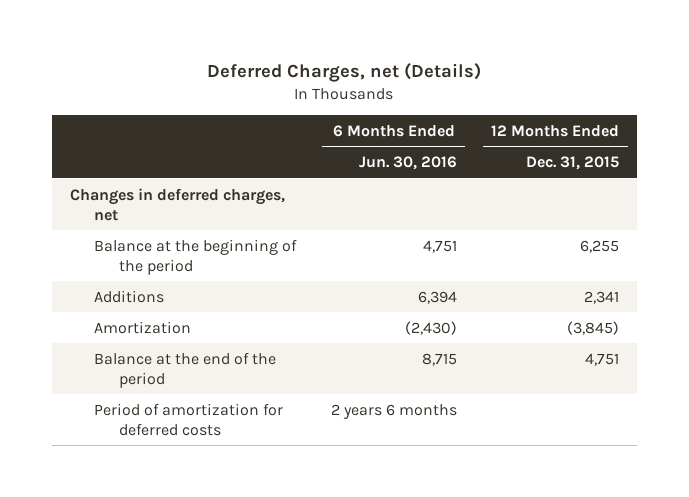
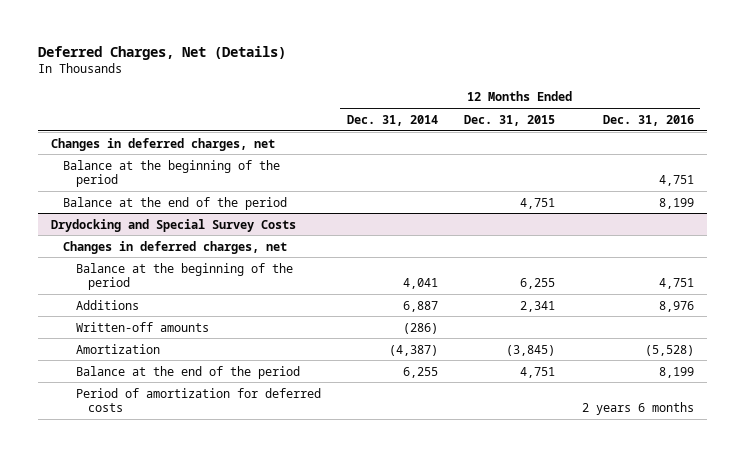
- Deferred Charges, net (Details)
+ Deferred Charges, Net (Details)
- | 6 Months Ended Jun. 30, 2016 | 12 Months Ended Dec. 31, 2015
+ | 12 Months Ended Dec. 31, 2014 | 12 Months Ended Dec. 31, 2015 | 12 Months Ended Dec. 31, 2016
+ Balance at the beginning of the period | | | 4,751
+ Balance at the end of the period | | 4,751 | 8,199
+ Drydocking and Special Survey Costs
+ Changes in deferred charges, net
+ Written-off amounts | (286) | |

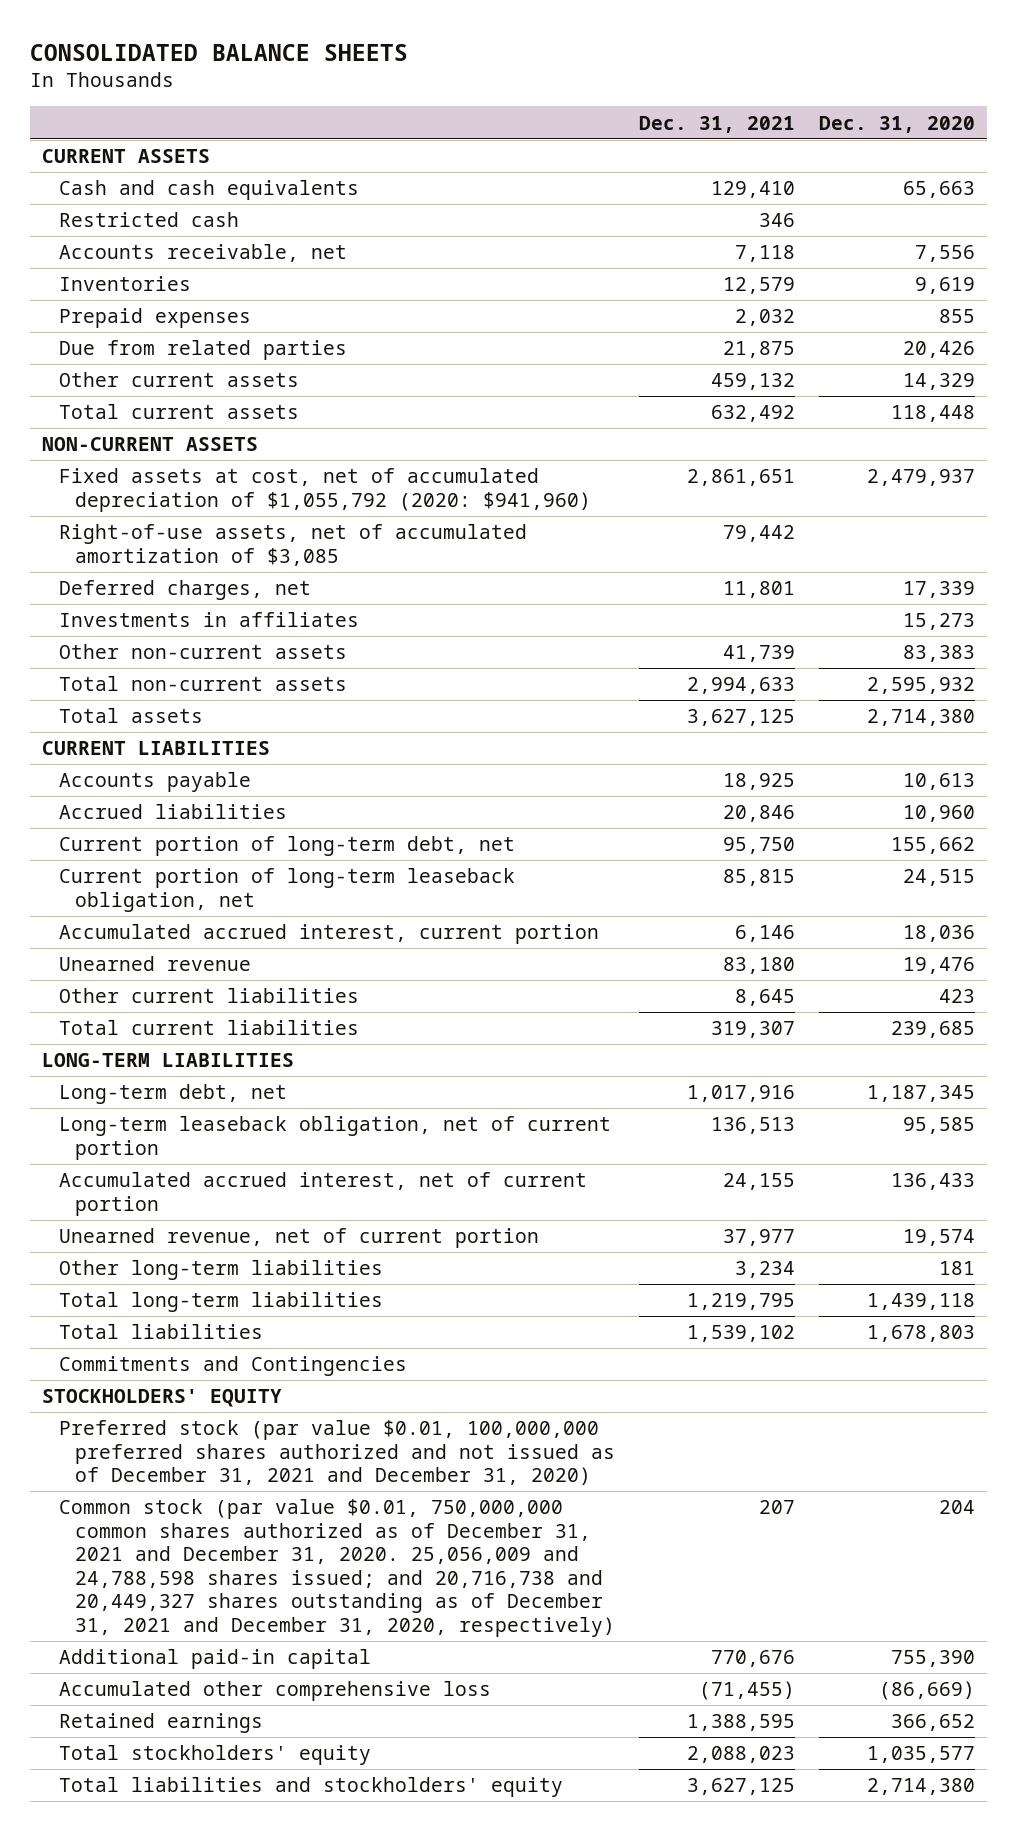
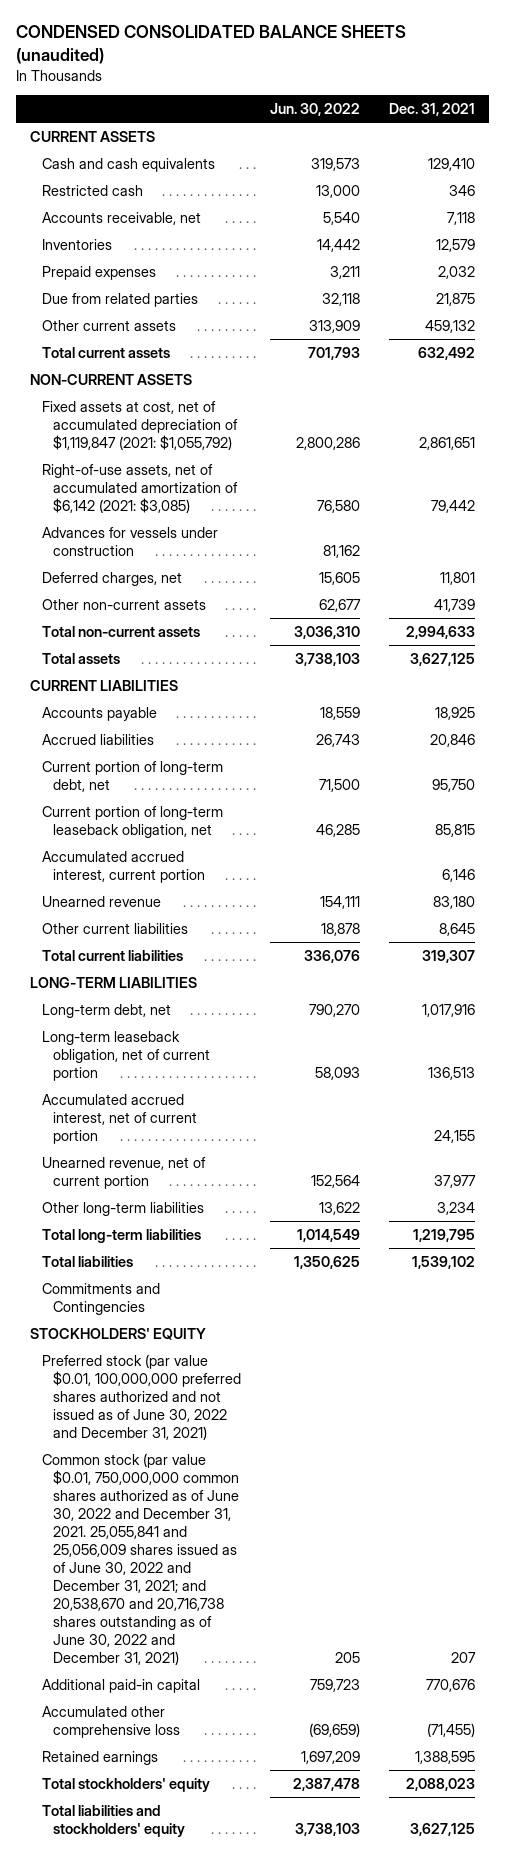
- CONSOLIDATED BALANCE SHEETS
+ CONDENSED CONSOLIDATED BALANCE SHEETS (unaudited)
- | Dec. 31, 2021 | Dec. 31, 2020
+ | Jun. 30, 2022 | Dec. 31, 2021
- Fixed assets at cost, net of accumulated depreciation of $1,055,792 (2020: $941,960) | 2,861,651 | 2,479,937
- Right-of-use assets, net of accumulated amortization of $3,085 | 79,442 |
+ Fixed assets at cost, net of accumulated depreciation of $1,119,847 (2021: $1,055,792) | 2,800,286 | 2,861,651
+ Right-of-use assets, net of accumulated amortization of $6,142 (2021: $3,085) | 76,580 | 79,442
+ Advances for vessels under construction | 81,162 |
- Investments in affiliates | | 15,273
- Preferred stock (par value $0.01, 100,000,000 preferred shares authorized and not issued as of December 31, 2021 and December 31, 2020)
- Common stock (par value $0.01, 750,000,000 common shares authorized as of December 31, 2021 and December 31, 2020. 25,056,009 and 24,788,598 shares issued; and 20,716,738 and 20,449,327 shares outstanding as of December 31, 2021 and December 31, 2020, respectively) | 207 | 204
+ Preferred stock (par value $0.01, 100,000,000 preferred shares authorized and not issued as of June 30, 2022 and December 31, 2021)
+ Common stock (par value $0.01, 750,000,000 common shares authorized as of June 30, 2022 and December 31, 2021. 25,055,841 and 25,056,009 shares issued as of June 30, 2022 and December 31, 2021; and 20,538,670 and 20,716,738 shares outstanding as of June 30, 2022 and December 31, 2021) | 205 | 207

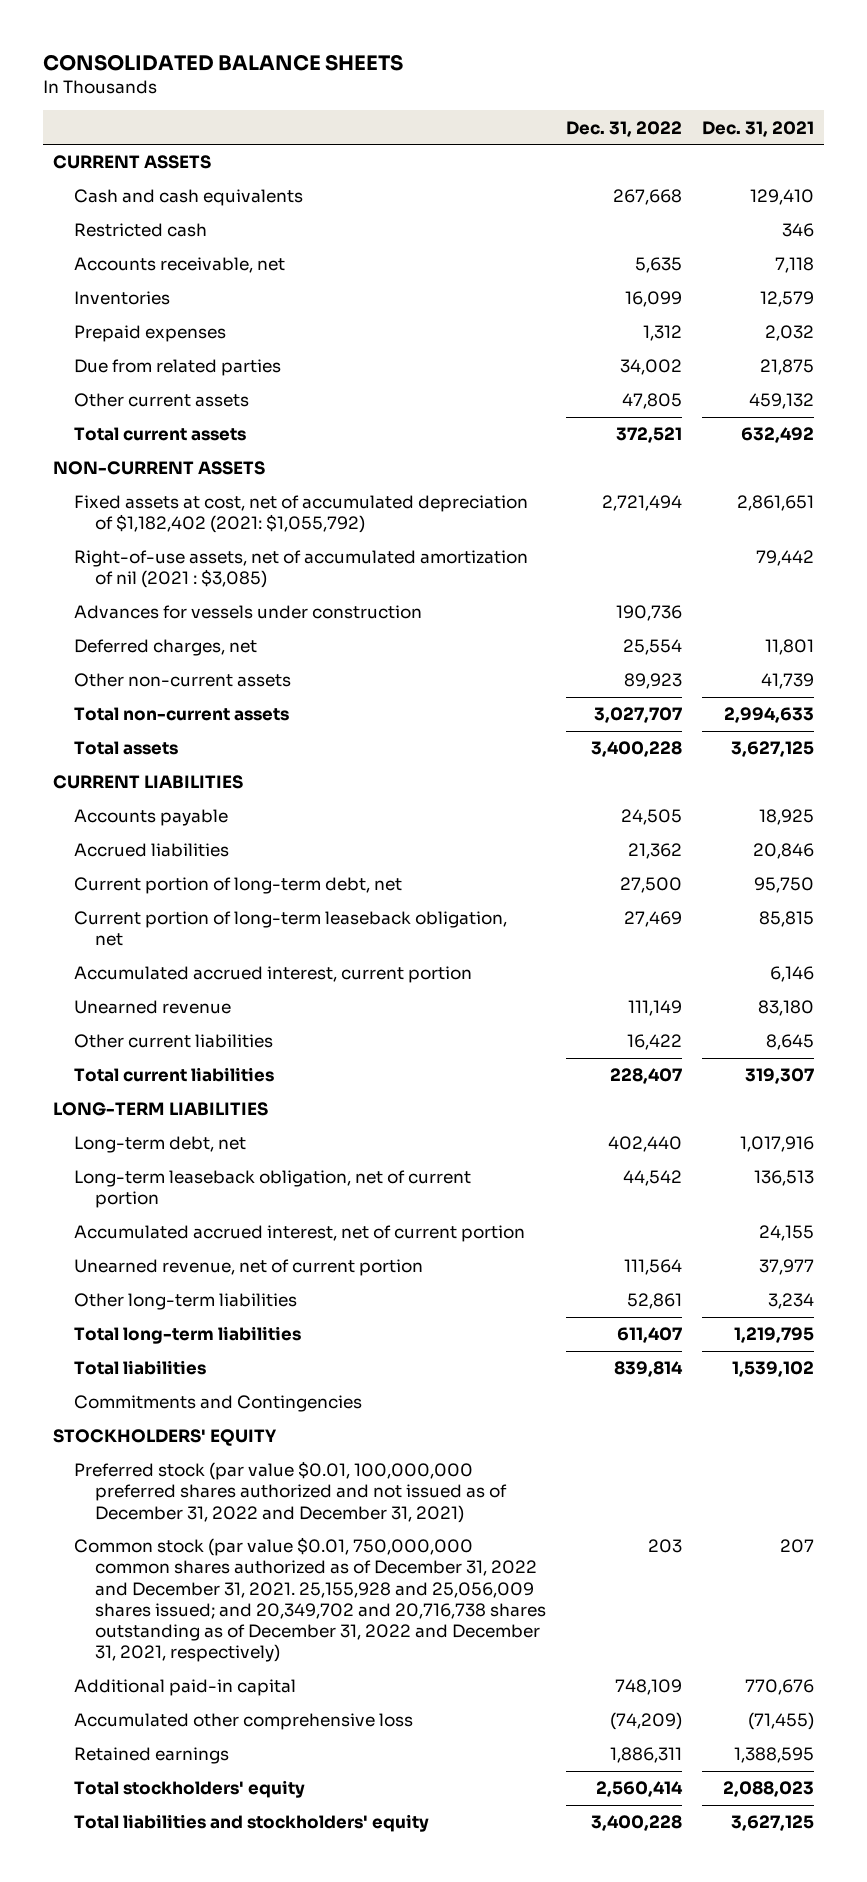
- CONDENSED CONSOLIDATED BALANCE SHEETS (unaudited)
+ CONSOLIDATED BALANCE SHEETS
- | Jun. 30, 2022 | Dec. 31, 2021
+ | Dec. 31, 2022 | Dec. 31, 2021
- Fixed assets at cost, net of accumulated depreciation of $1,119,847 (2021: $1,055,792) | 2,800,286 | 2,861,651
- Right-of-use assets, net of accumulated amortization of $6,142 (2021: $3,085) | 76,580 | 79,442
+ Fixed assets at cost, net of accumulated depreciation of $1,182,402 (2021: $1,055,792) | 2,721,494 | 2,861,651
+ Right-of-use assets, net of accumulated amortization of nil (2021 : $3,085) | | 79,442
- Preferred stock (par value $0.01, 100,000,000 preferred shares authorized and not issued as of June 30, 2022 and December 31, 2021)
- Common stock (par value $0.01, 750,000,000 common shares authorized as of June 30, 2022 and December 31, 2021. 25,055,841 and 25,056,009 shares issued as of June 30, 2022 and December 31, 2021; and 20,538,670 and 20,716,738 shares outstanding as of June 30, 2022 and December 31, 2021) | 205 | 207
+ Preferred stock (par value $0.01, 100,000,000 preferred shares authorized and not issued as of December 31, 2022 and December 31, 2021)
+ Common stock (par value $0.01, 750,000,000 common shares authorized as of December 31, 2022 and December 31, 2021. 25,155,928 and 25,056,009 shares issued; and 20,349,702 and 20,716,738 shares outstanding as of December 31, 2022 and December 31, 2021, respectively) | 203 | 207

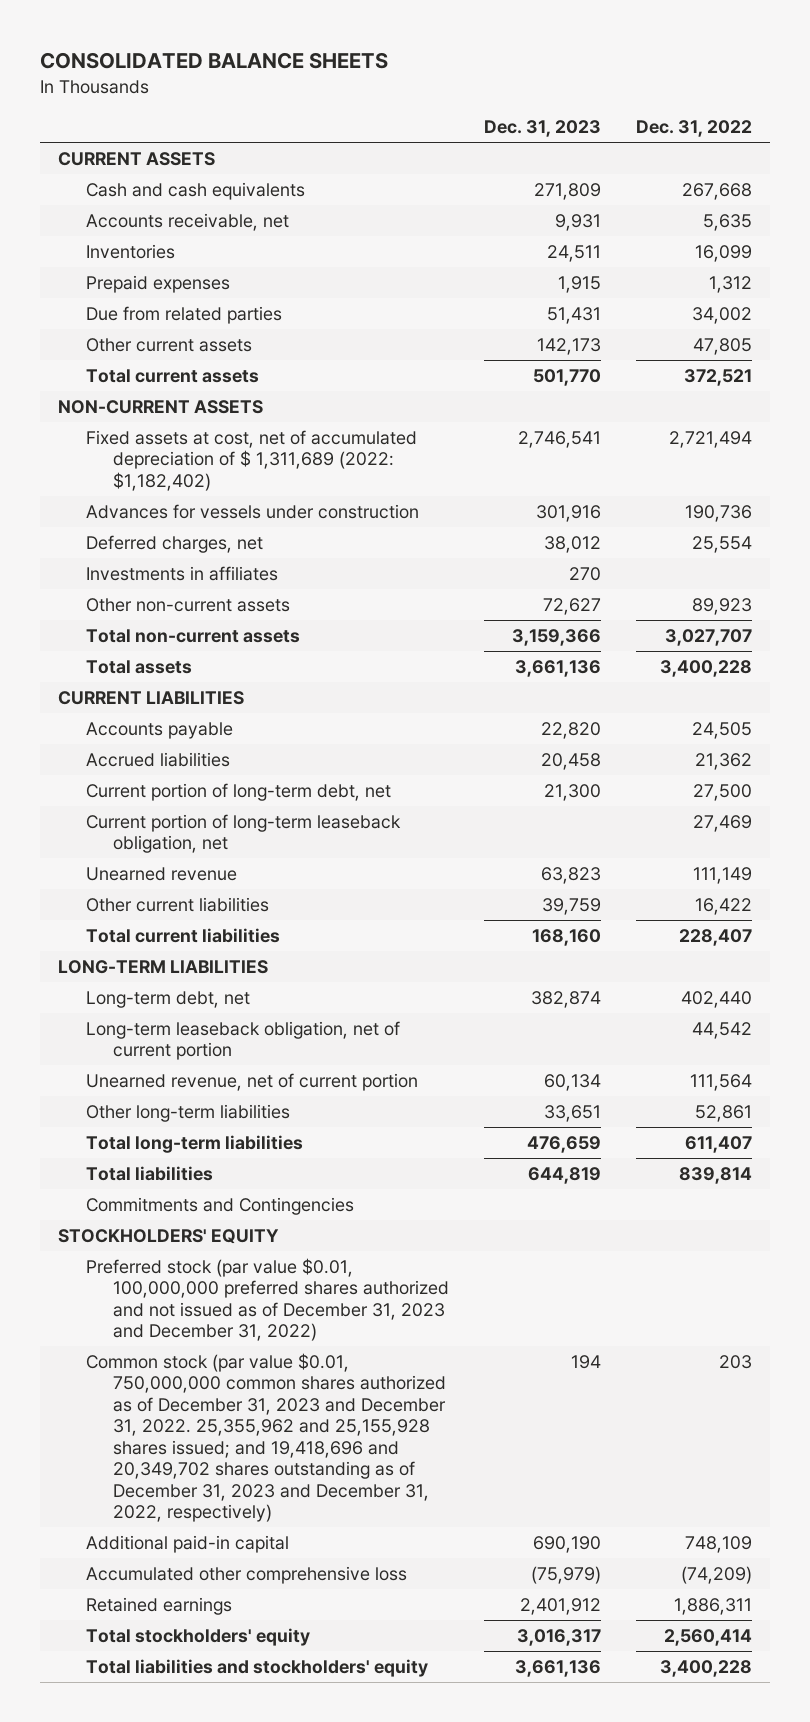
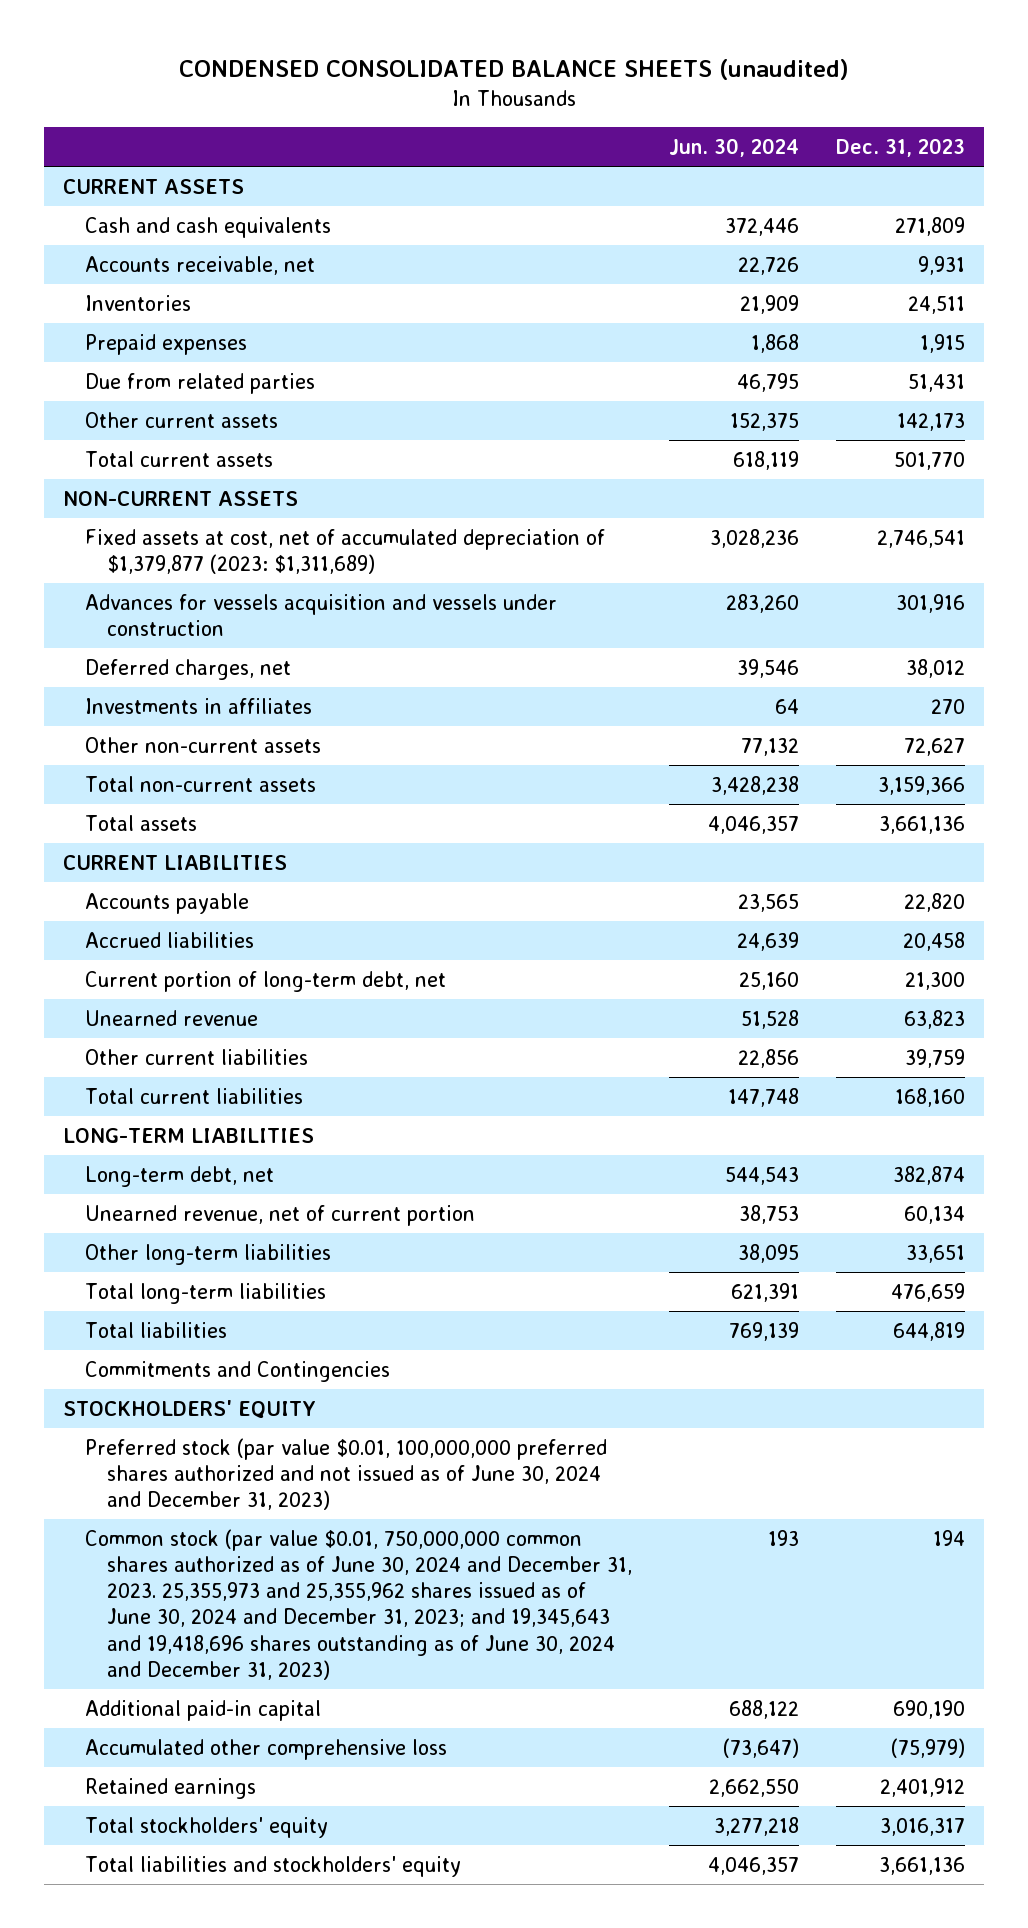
- CONSOLIDATED BALANCE SHEETS
+ CONDENSED CONSOLIDATED BALANCE SHEETS (unaudited)
- | Dec. 31, 2023 | Dec. 31, 2022
+ | Jun. 30, 2024 | Dec. 31, 2023
- Fixed assets at cost, net of accumulated depreciation of $ 1,311,689 (2022: $1,182,402) | 2,746,541 | 2,721,494
- Advances for vessels under construction | 301,916 | 190,736
+ Fixed assets at cost, net of accumulated depreciation of $1,379,877 (2023: $1,311,689) | 3,028,236 | 2,746,541
+ Advances for vessels acquisition and vessels under construction | 283,260 | 301,916
- Current portion of long-term leaseback obligation, net | | 27,469
- Long-term leaseback obligation, net of current portion | | 44,542
- Preferred stock (par value $0.01, 100,000,000 preferred shares authorized and not issued as of December 31, 2023 and December 31, 2022)
- Common stock (par value $0.01, 750,000,000 common shares authorized as of December 31, 2023 and December 31, 2022. 25,355,962 and 25,155,928 shares issued; and 19,418,696 and 20,349,702 shares outstanding as of December 31, 2023 and December 31, 2022, respectively) | 194 | 203
+ Preferred stock (par value $0.01, 100,000,000 preferred shares authorized and not issued as of June 30, 2024 and December 31, 2023)
+ Common stock (par value $0.01, 750,000,000 common shares authorized as of June 30, 2024 and December 31, 2023. 25,355,973 and 25,355,962 shares issued as of June 30, 2024 and December 31, 2023; and 19,345,643 and 19,418,696 shares outstanding as of June 30, 2024 and December 31, 2023) | 193 | 194

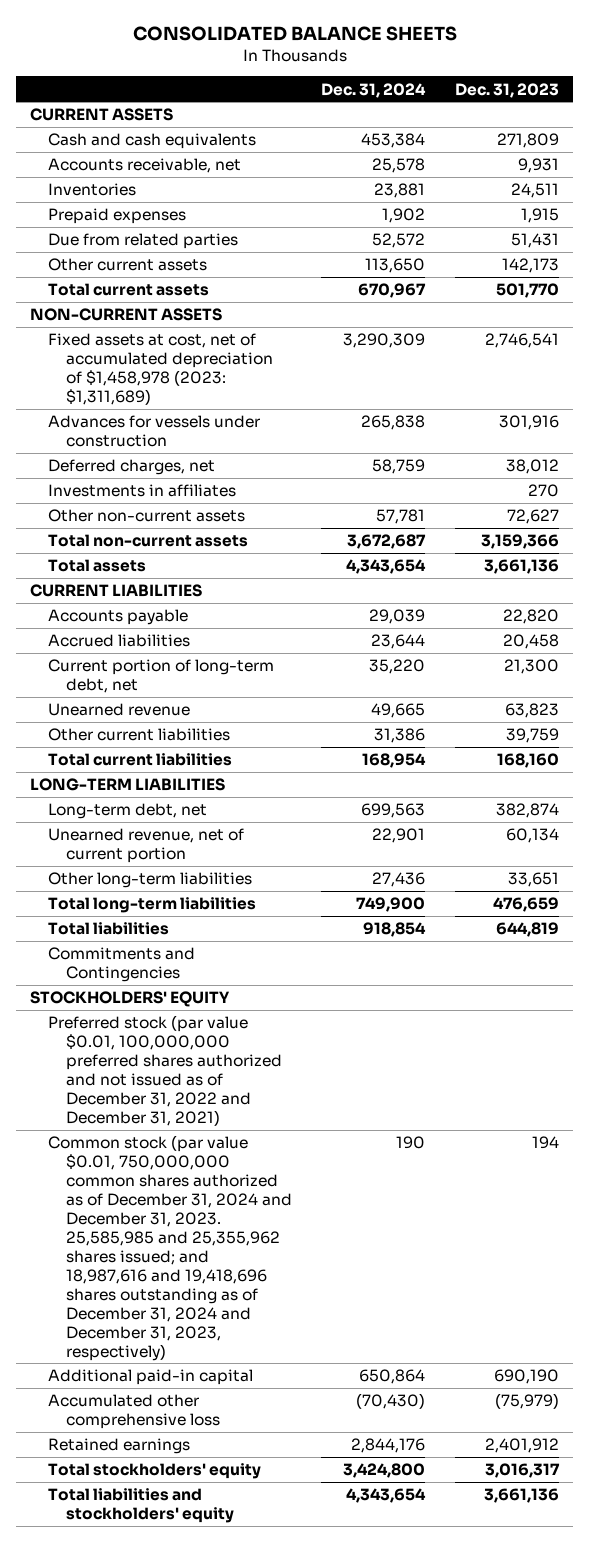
- CONDENSED CONSOLIDATED BALANCE SHEETS (unaudited)
+ CONSOLIDATED BALANCE SHEETS
- | Jun. 30, 2024 | Dec. 31, 2023
+ | Dec. 31, 2024 | Dec. 31, 2023
- Fixed assets at cost, net of accumulated depreciation of $1,379,877 (2023: $1,311,689) | 3,028,236 | 2,746,541
- Advances for vessels acquisition and vessels under construction | 283,260 | 301,916
+ Fixed assets at cost, net of accumulated depreciation of $1,458,978 (2023: $1,311,689) | 3,290,309 | 2,746,541
+ Advances for vessels under construction | 265,838 | 301,916
- Preferred stock (par value $0.01, 100,000,000 preferred shares authorized and not issued as of June 30, 2024 and December 31, 2023)
- Common stock (par value $0.01, 750,000,000 common shares authorized as of June 30, 2024 and December 31, 2023. 25,355,973 and 25,355,962 shares issued as of June 30, 2024 and December 31, 2023; and 19,345,643 and 19,418,696 shares outstanding as of June 30, 2024 and December 31, 2023) | 193 | 194
+ Preferred stock (par value $0.01, 100,000,000 preferred shares authorized and not issued as of December 31, 2022 and December 31, 2021)
+ Common stock (par value $0.01, 750,000,000 common shares authorized as of December 31, 2024 and December 31, 2023. 25,585,985 and 25,355,962 shares issued; and 18,987,616 and 19,418,696 shares outstanding as of December 31, 2024 and December 31, 2023, respectively) | 190 | 194

